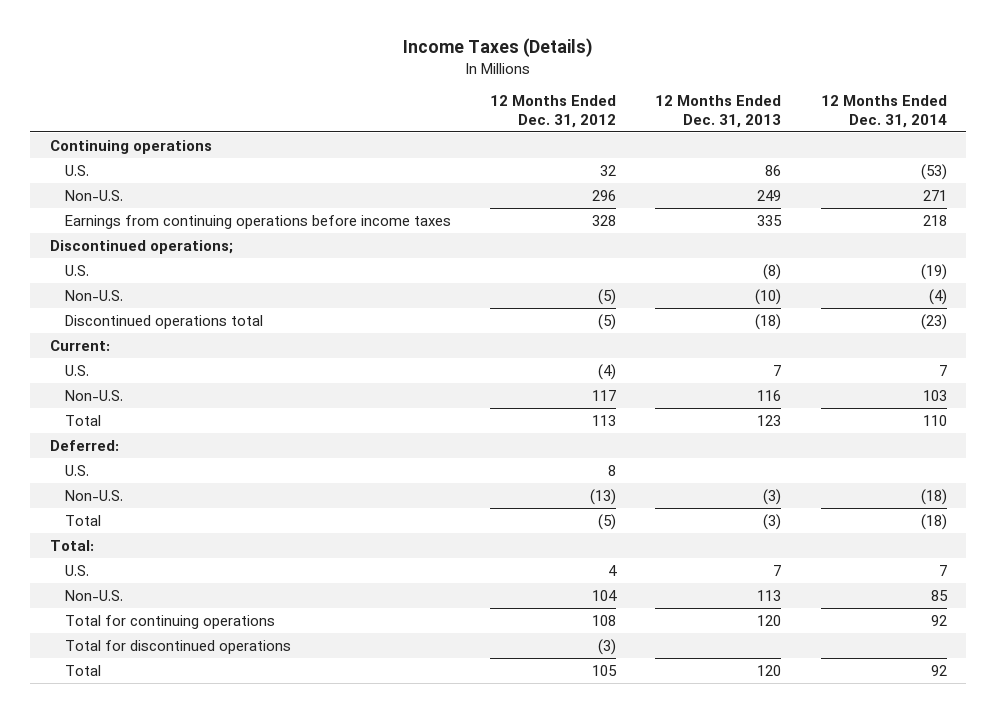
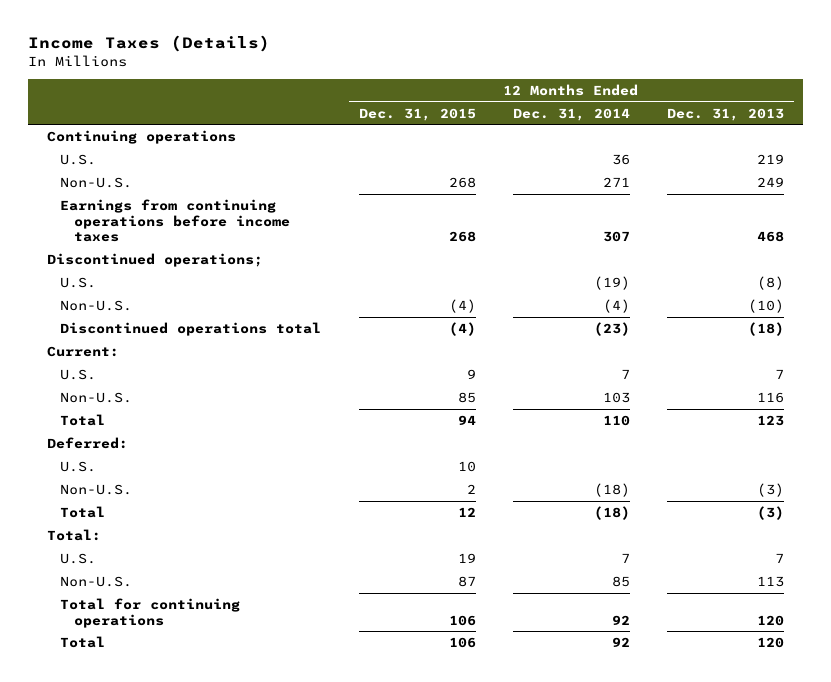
- | 12 Months Ended Dec. 31, 2012 | 12 Months Ended Dec. 31, 2013 | 12 Months Ended Dec. 31, 2014
+ | 12 Months Ended Dec. 31, 2015 | 12 Months Ended Dec. 31, 2014 | 12 Months Ended Dec. 31, 2013
- U.S. | 32 | 86 | (53)
+ U.S. | | 36 | 219
- Earnings from continuing operations before income taxes | 328 | 335 | 218
+ Earnings from continuing operations before income taxes | 268 | 307 | 468
- Total for discontinued operations | (3) | |

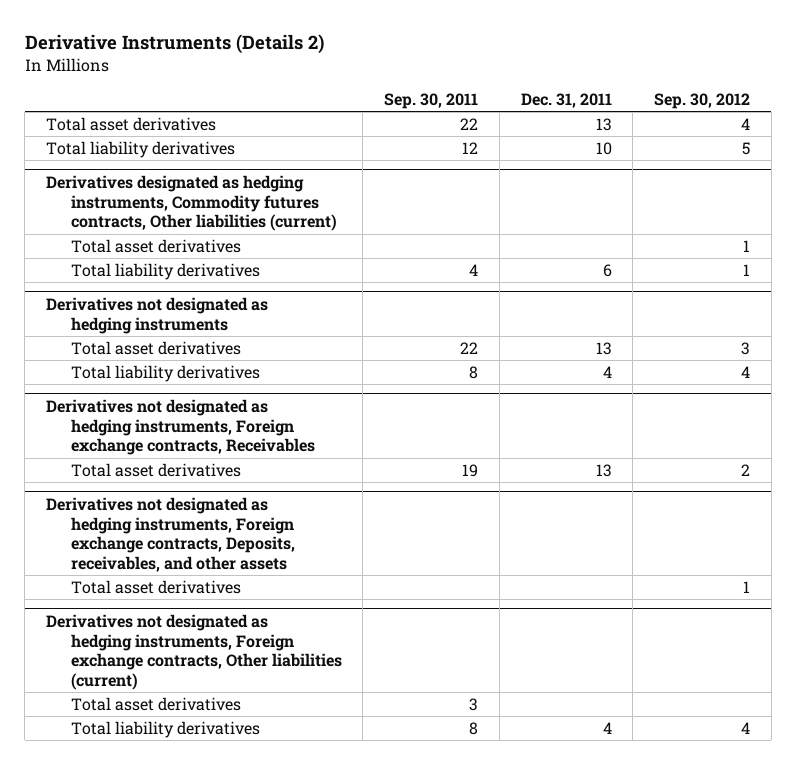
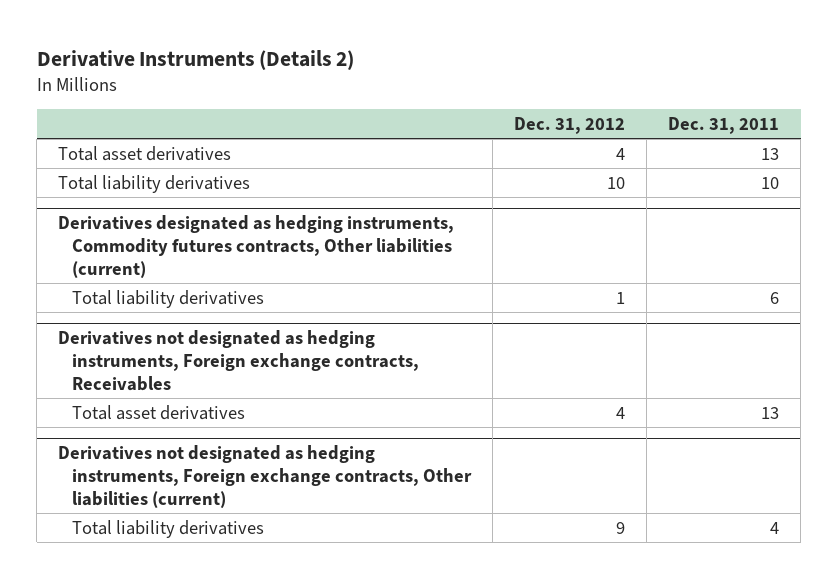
- | Sep. 30, 2011 | Dec. 31, 2011 | Sep. 30, 2012
+ | Dec. 31, 2012 | Dec. 31, 2011
@ Derivatives designated as hedging instruments, Commodity futures contracts, Other liabilities (current)
- Total asset derivatives | | | 1
- Derivatives not designated as hedging instruments
- Total asset derivatives | 22 | 13 | 3
- Total liability derivatives | 8 | 4 | 4
- Derivatives not designated as hedging instruments, Foreign exchange contracts, Deposits, receivables, and other assets
- Total asset derivatives | | | 1
@ Derivatives not designated as hedging instruments, Foreign exchange contracts, Other liabilities (current)
- Total asset derivatives | 3 | |

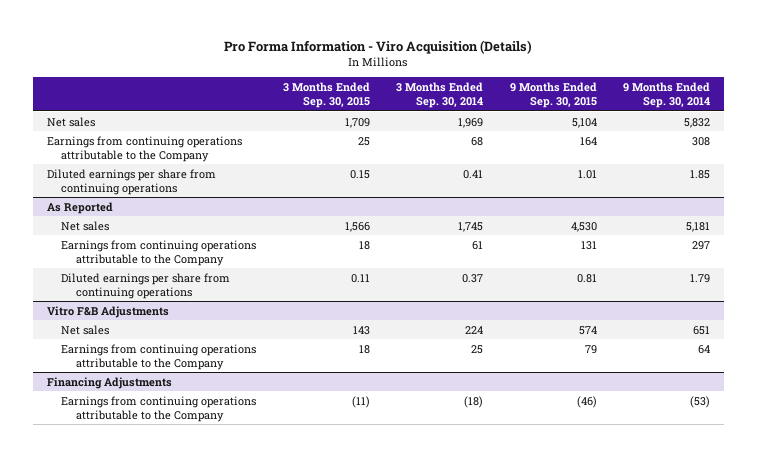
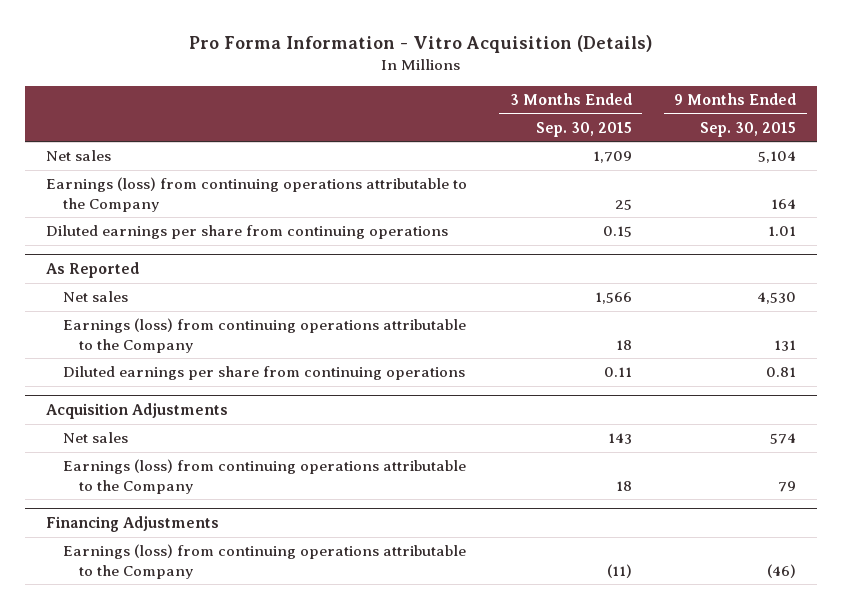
- Pro Forma Information - Viro Acquisition (Details)
+ Pro Forma Information - Vitro Acquisition (Details)
- | 3 Months Ended Sep. 30, 2015 | 3 Months Ended Sep. 30, 2014 | 9 Months Ended Sep. 30, 2015 | 9 Months Ended Sep. 30, 2014
+ | 3 Months Ended Sep. 30, 2015 | 9 Months Ended Sep. 30, 2015
- Earnings from continuing operations attributable to the Company | 25 | 68 | 164 | 308
+ Earnings (loss) from continuing operations attributable to the Company | 25 | 164
@ As Reported
- Earnings from continuing operations attributable to the Company | 18 | 61 | 131 | 297
+ Earnings (loss) from continuing operations attributable to the Company | 18 | 131
- Vitro F&B Adjustments
+ Acquisition Adjustments
- Earnings from continuing operations attributable to the Company | 18 | 25 | 79 | 64
+ Earnings (loss) from continuing operations attributable to the Company | 18 | 79
@ Financing Adjustments
- Earnings from continuing operations attributable to the Company | (11) | (18) | (46) | (53)
+ Earnings (loss) from continuing operations attributable to the Company | (11) | (46)

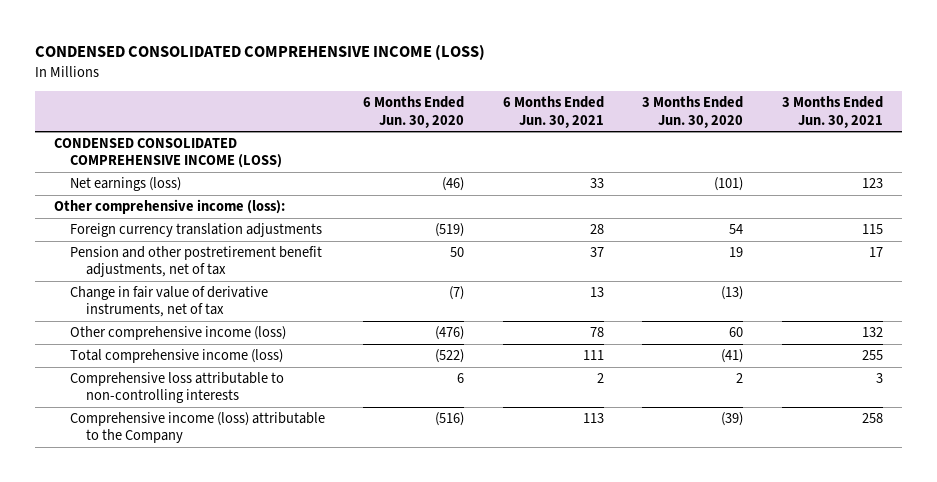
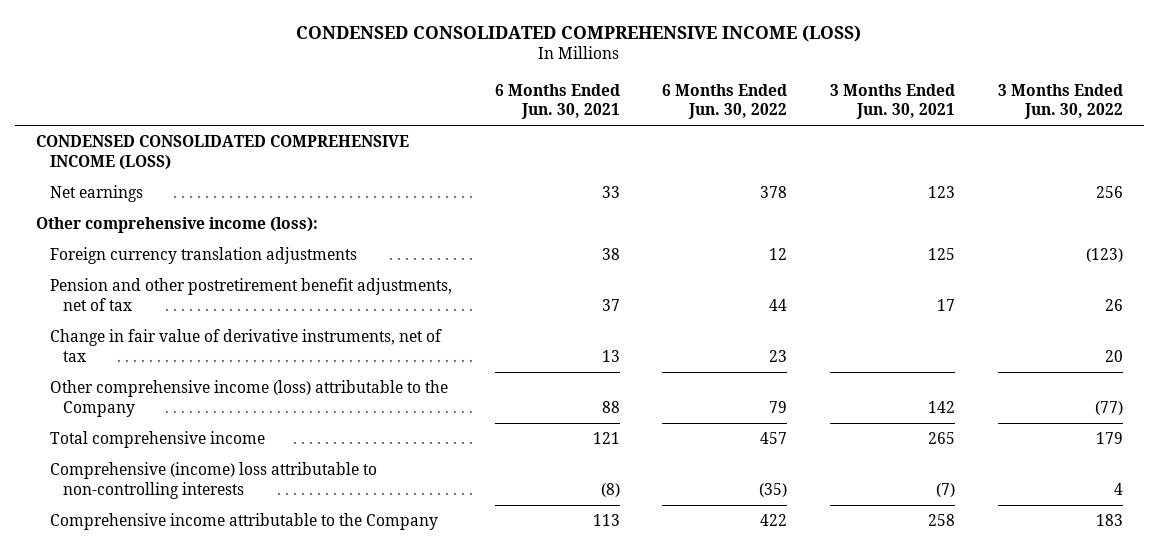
- | 6 Months Ended Jun. 30, 2020 | 6 Months Ended Jun. 30, 2021 | 3 Months Ended Jun. 30, 2020 | 3 Months Ended Jun. 30, 2021
+ | 6 Months Ended Jun. 30, 2021 | 6 Months Ended Jun. 30, 2022 | 3 Months Ended Jun. 30, 2021 | 3 Months Ended Jun. 30, 2022
- Net earnings (loss) | (46) | 33 | (101) | 123
+ Net earnings | 33 | 378 | 123 | 256
- Foreign currency translation adjustments | (519) | 28 | 54 | 115
+ Foreign currency translation adjustments | 38 | 12 | 125 | (123)
- Other comprehensive income (loss) | (476) | 78 | 60 | 132
- Total comprehensive income (loss) | (522) | 111 | (41) | 255
- Comprehensive loss attributable to non-controlling interests | 6 | 2 | 2 | 3
- Comprehensive income (loss) attributable to the Company | (516) | 113 | (39) | 258
+ Other comprehensive income (loss) attributable to the Company | 88 | 79 | 142 | (77)
+ Total comprehensive income | 121 | 457 | 265 | 179
+ Comprehensive (income) loss attributable to non-controlling interests | (8) | (35) | (7) | 4
+ Comprehensive income attributable to the Company | 113 | 422 | 258 | 183

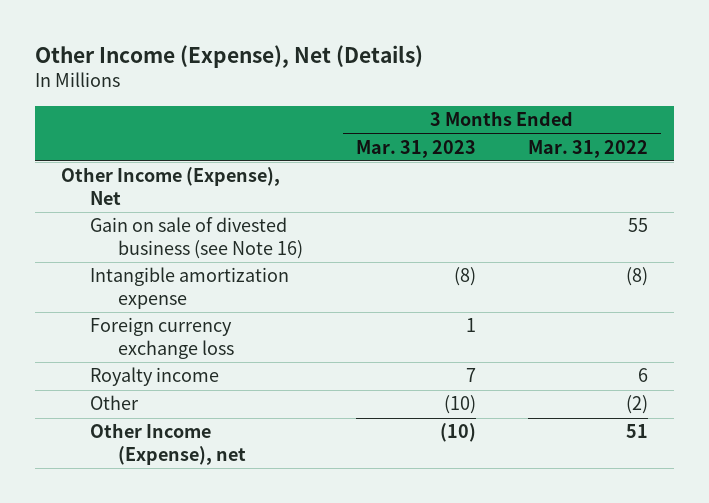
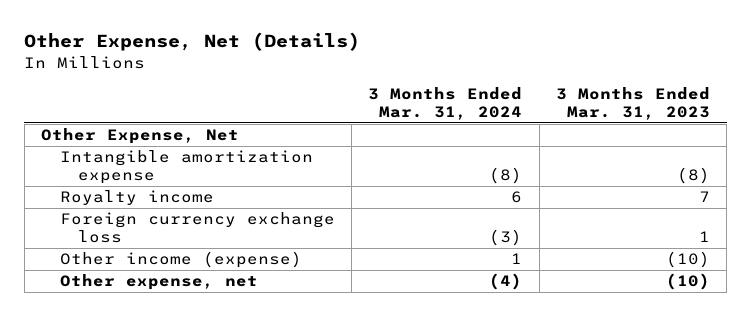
- Other Income (Expense), Net (Details)
+ Other Expense, Net (Details)
- | 3 Months Ended Mar. 31, 2023 | 3 Months Ended Mar. 31, 2022
+ | 3 Months Ended Mar. 31, 2024 | 3 Months Ended Mar. 31, 2023
- Other Income (Expense), Net
- Gain on sale of divested business (see Note 16) | | 55
+ Other Expense, Net
- Other | (10) | (2)
- Other Income (Expense), net | (10) | 51
moved down: Foreign currency exchange loss | (3) | 1
+ Other income (expense) | 1 | (10)
+ Other expense, net | (4) | (10)

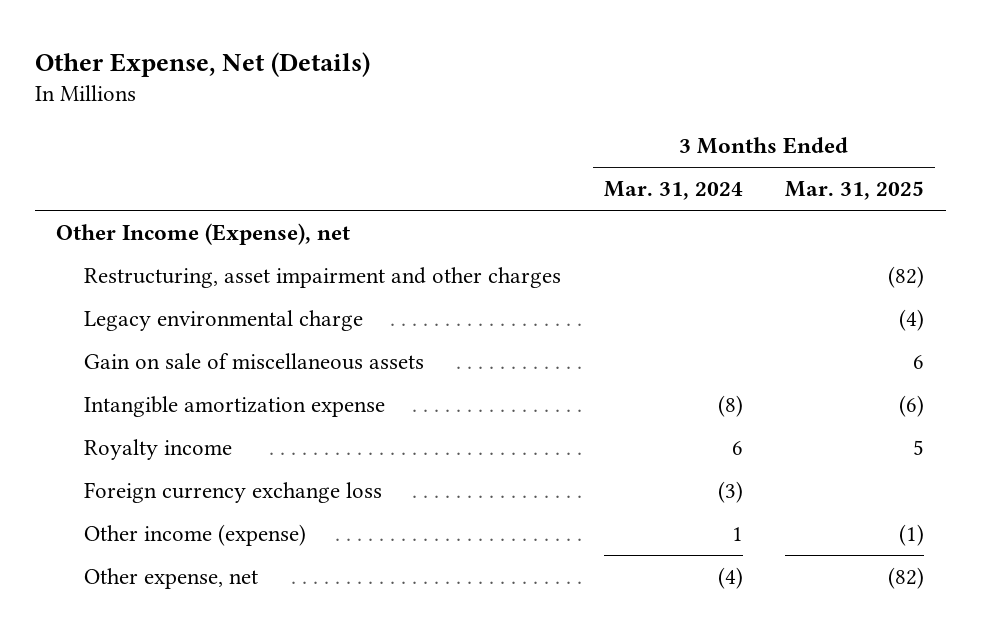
- | 3 Months Ended Mar. 31, 2024 | 3 Months Ended Mar. 31, 2023
+ | 3 Months Ended Mar. 31, 2024 | 3 Months Ended Mar. 31, 2025
- Other Expense, Net
+ Other Income (Expense), net
+ Restructuring, asset impairment and other charges | | (82)
+ Legacy environmental charge | | (4)
+ Gain on sale of miscellaneous assets | | 6

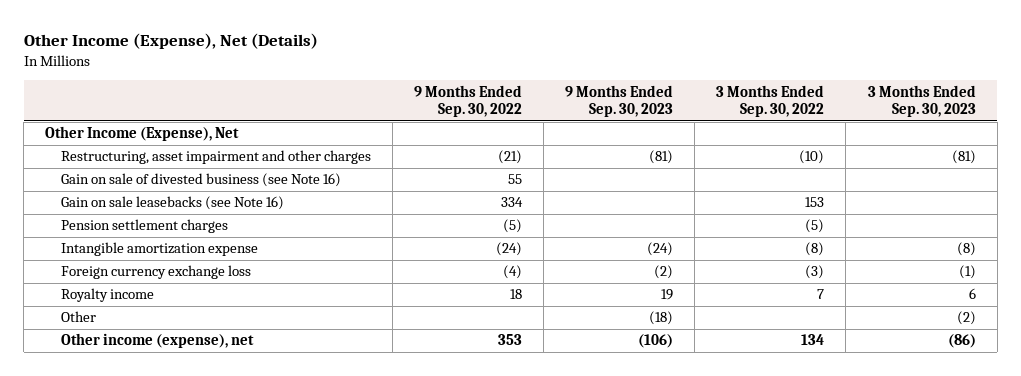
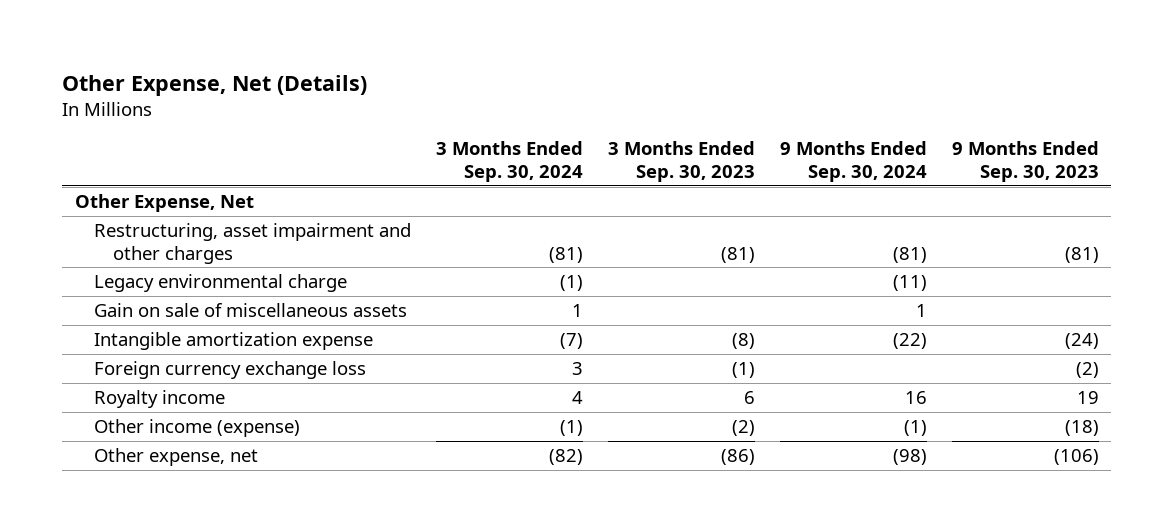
- Other Income (Expense), Net (Details)
+ Other Expense, Net (Details)
- | 9 Months Ended Sep. 30, 2022 | 9 Months Ended Sep. 30, 2023 | 3 Months Ended Sep. 30, 2022 | 3 Months Ended Sep. 30, 2023
+ | 3 Months Ended Sep. 30, 2024 | 3 Months Ended Sep. 30, 2023 | 9 Months Ended Sep. 30, 2024 | 9 Months Ended Sep. 30, 2023
- Other Income (Expense), Net
+ Other Expense, Net
- Gain on sale of divested business (see Note 16) | 55 | | |
- Gain on sale leasebacks (see Note 16) | 334 | | 153 |
- Pension settlement charges | (5) | | (5) |
+ Legacy environmental charge | (1) | | (11) |
+ Gain on sale of miscellaneous assets | 1 | | 1 |
- Other | | (18) | | (2)
- Other income (expense), net | 353 | (106) | 134 | (86)
+ Other income (expense) | (1) | (2) | (1) | (18)
+ Other expense, net | (82) | (86) | (98) | (106)

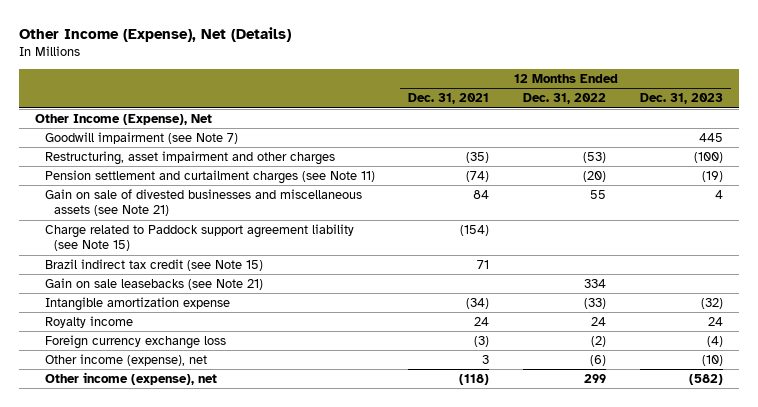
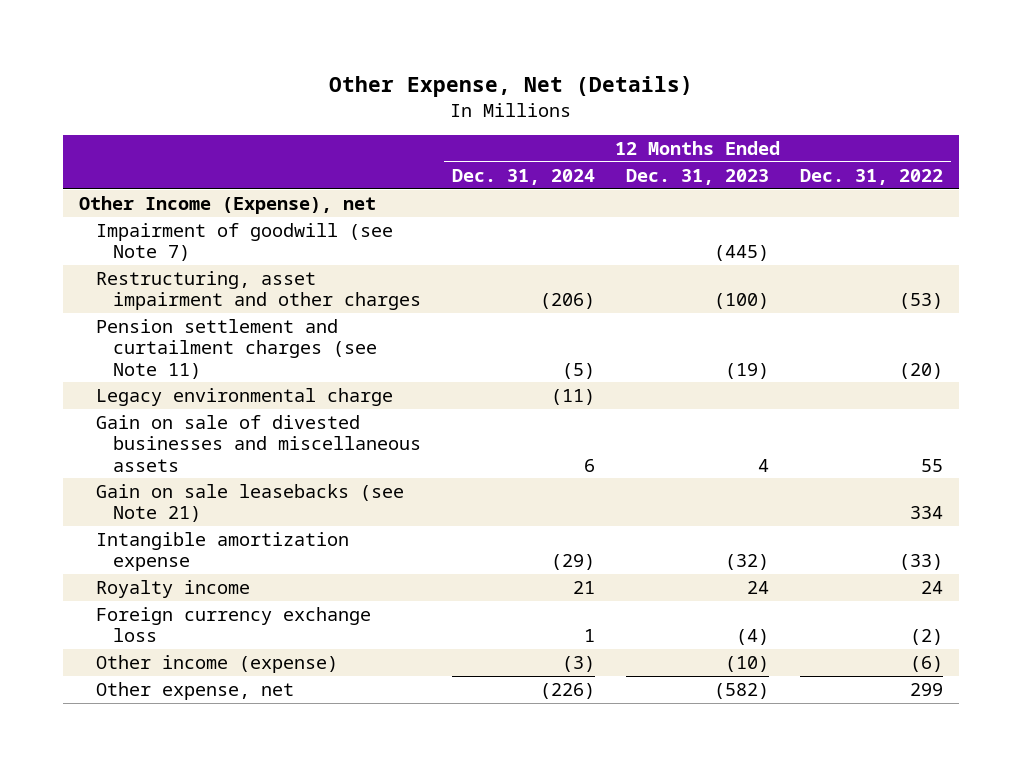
- Other Income (Expense), Net (Details)
+ Other Expense, Net (Details)
- | 12 Months Ended Dec. 31, 2021 | 12 Months Ended Dec. 31, 2022 | 12 Months Ended Dec. 31, 2023
+ | 12 Months Ended Dec. 31, 2024 | 12 Months Ended Dec. 31, 2023 | 12 Months Ended Dec. 31, 2022
- Other Income (Expense), Net
- Goodwill impairment (see Note 7) | | | 445
+ Other Income (Expense), net
+ Impairment of goodwill (see Note 7) | | (445) |
- Gain on sale of divested businesses and miscellaneous assets (see Note 21) | 84 | 55 | 4
- Charge related to Paddock support agreement liability (see Note 15) | (154) | |
- Brazil indirect tax credit (see Note 15) | 71 | |
+ Legacy environmental charge | (11) | |
+ Gain on sale of divested businesses and miscellaneous assets | 6 | 4 | 55
- Other income (expense), net | 3 | (6) | (10)
- Other income (expense), net | (118) | 299 | (582)
+ Other income (expense) | (3) | (10) | (6)
+ Other expense, net | (226) | (582) | 299

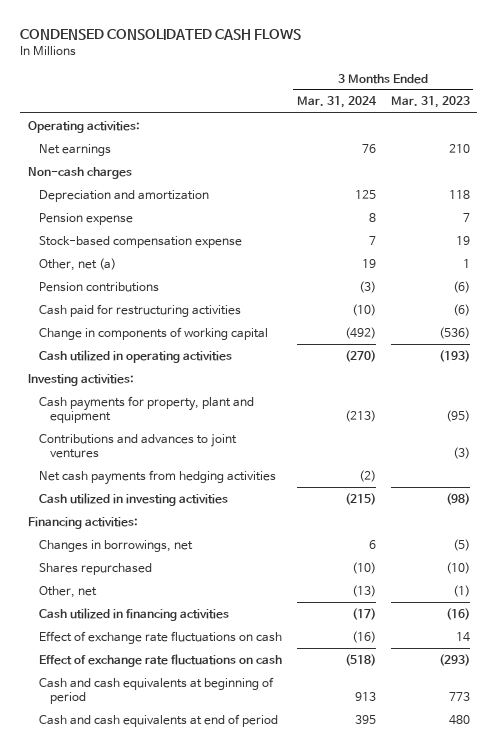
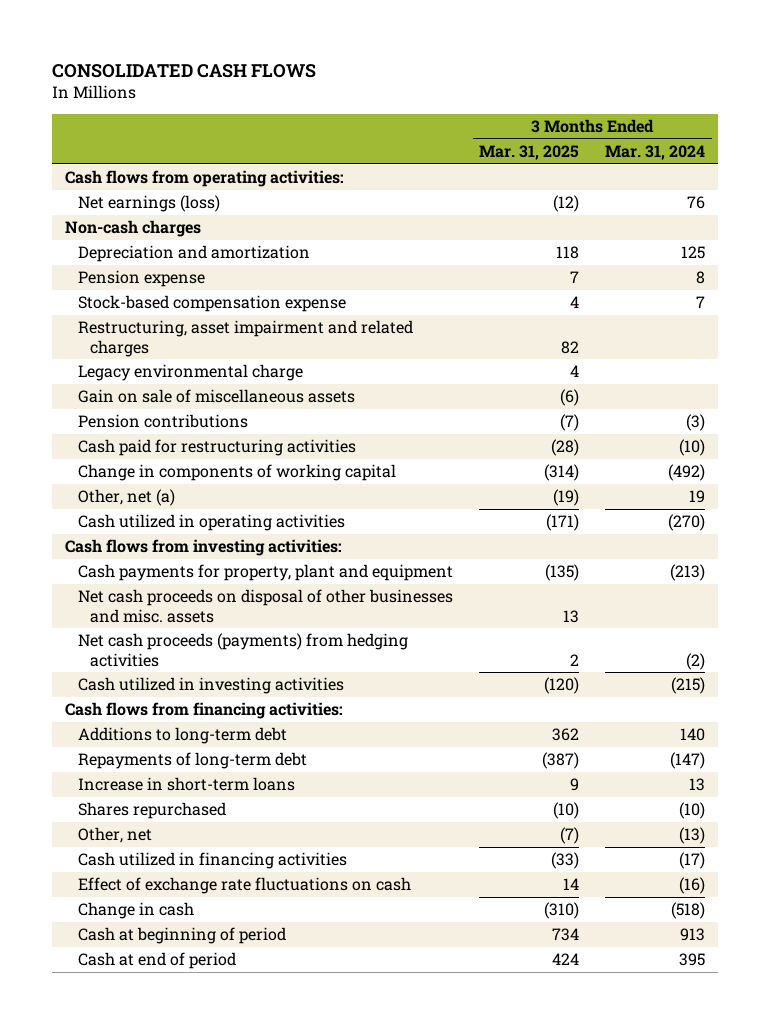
- CONDENSED CONSOLIDATED CASH FLOWS
+ CONSOLIDATED CASH FLOWS
- | 3 Months Ended Mar. 31, 2024 | 3 Months Ended Mar. 31, 2023
+ | 3 Months Ended Mar. 31, 2025 | 3 Months Ended Mar. 31, 2024
- Operating activities:
- Net earnings | 76 | 210
+ Cash flows from operating activities:
+ Net earnings (loss) | (12) | 76
+ Restructuring, asset impairment and related charges | 82 |
+ Legacy environmental charge | 4 |
+ Gain on sale of miscellaneous assets | (6) |
moved down: Other, net (a) | (19) | 19
- Investing activities:
+ Cash flows from investing activities:
- Contributions and advances to joint ventures | | (3)
- Net cash payments from hedging activities | (2) |
+ Net cash proceeds on disposal of other businesses and misc. assets | 13 |
+ Net cash proceeds (payments) from hedging activities | 2 | (2)
- Financing activities:
- Changes in borrowings, net | 6 | (5)
+ Cash flows from financing activities:
+ Additions to long-term debt | 362 | 140
+ Repayments of long-term debt | (387) | (147)
+ Increase in short-term loans | 9 | 13
- Effect of exchange rate fluctuations on cash | (518) | (293)
- Cash and cash equivalents at beginning of period | 913 | 773
- Cash and cash equivalents at end of period | 395 | 480
+ Change in cash | (310) | (518)
+ Cash at beginning of period | 734 | 913
+ Cash at end of period | 424 | 395

